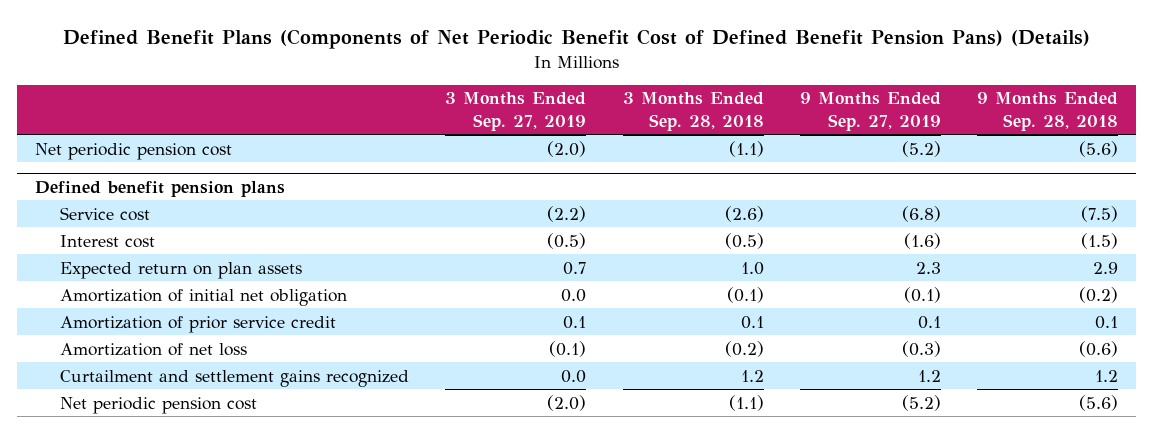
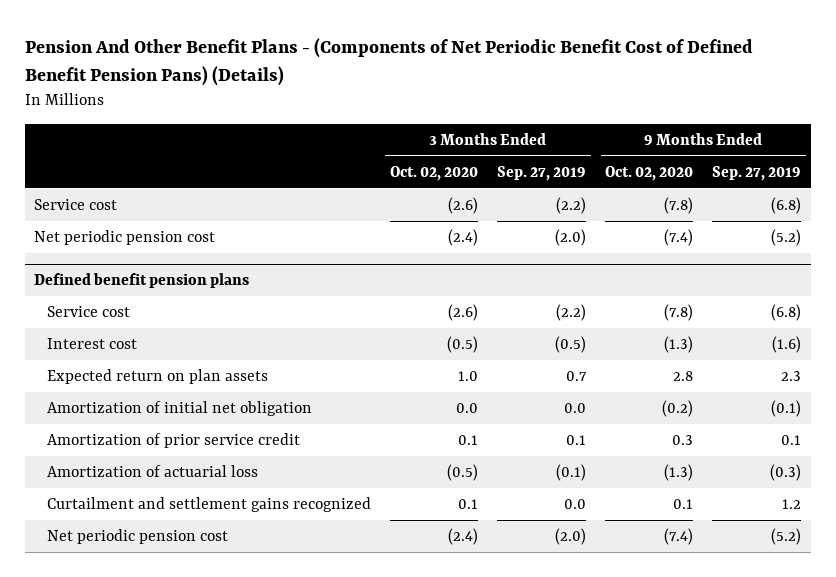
- Defined Benefit Plans (Components of Net Periodic Benefit Cost of Defined Benefit Pension Pans) (Details)
+ Pension And Other Benefit Plans - (Components of Net Periodic Benefit Cost of Defined Benefit Pension Pans) (Details)
- | 3 Months Ended Sep. 27, 2019 | 3 Months Ended Sep. 28, 2018 | 9 Months Ended Sep. 27, 2019 | 9 Months Ended Sep. 28, 2018
+ | 3 Months Ended Oct. 02, 2020 | 3 Months Ended Sep. 27, 2019 | 9 Months Ended Oct. 02, 2020 | 9 Months Ended Sep. 27, 2019
+ Service cost | (2.6) | (2.2) | (7.8) | (6.8)
@ Defined benefit pension plans
- Amortization of net loss | (0.1) | (0.2) | (0.3) | (0.6)
+ Amortization of actuarial loss | (0.5) | (0.1) | (1.3) | (0.3)

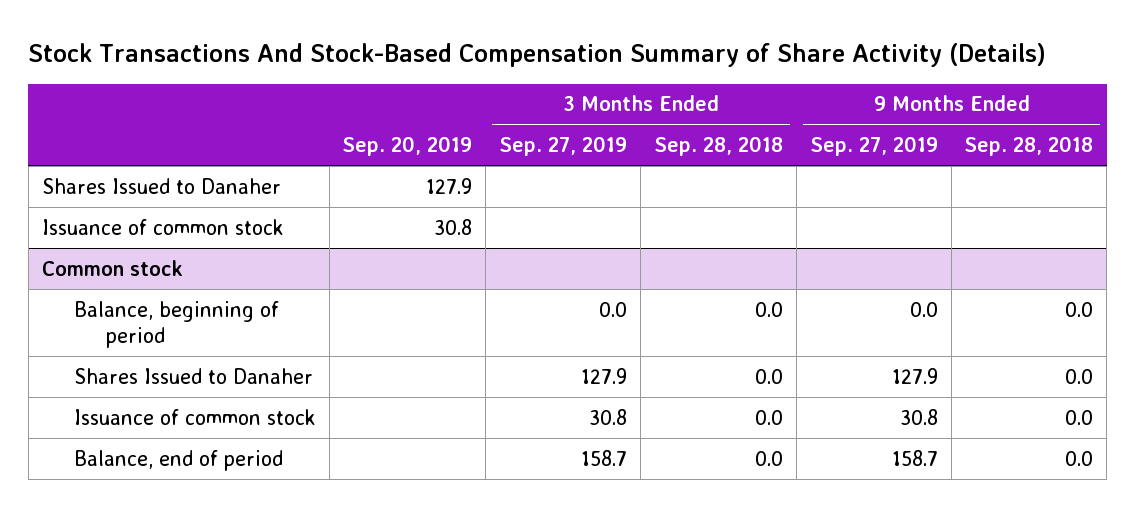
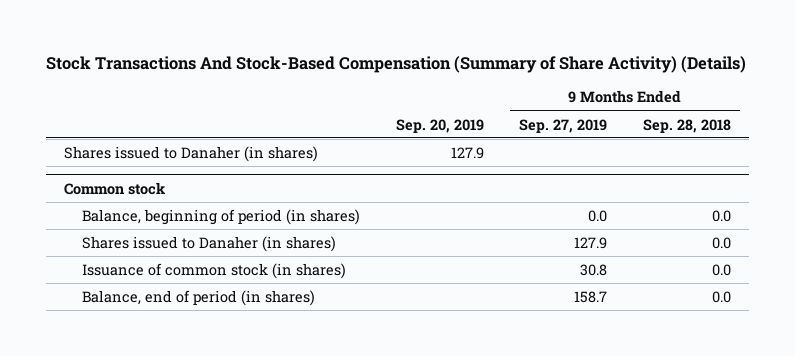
- Stock Transactions And Stock-Based Compensation Summary of Share Activity (Details)
+ Stock Transactions And Stock-Based Compensation (Summary of Share Activity) (Details)
- | Sep. 20, 2019 | 3 Months Ended Sep. 27, 2019 | 3 Months Ended Sep. 28, 2018 | 9 Months Ended Sep. 27, 2019 | 9 Months Ended Sep. 28, 2018
+ | Sep. 20, 2019 | 9 Months Ended Sep. 27, 2019 | 9 Months Ended Sep. 28, 2018
- Shares Issued to Danaher | 127.9 | | | |
- Issuance of common stock | 30.8 | | | |
+ Shares issued to Danaher (in shares) | 127.9 | |
@ Common stock
- Balance, beginning of period | | 0.0 | 0.0 | 0.0 | 0.0
- Shares Issued to Danaher | | 127.9 | 0.0 | 127.9 | 0.0
- Issuance of common stock | | 30.8 | 0.0 | 30.8 | 0.0
- Balance, end of period | | 158.7 | 0.0 | 158.7 | 0.0
+ Balance, beginning of period (in shares) | | 0.0 | 0.0
+ Shares issued to Danaher (in shares) | | 127.9 | 0.0
+ Issuance of common stock (in shares) | | 30.8 | 0.0
+ Balance, end of period (in shares) | | 158.7 | 0.0

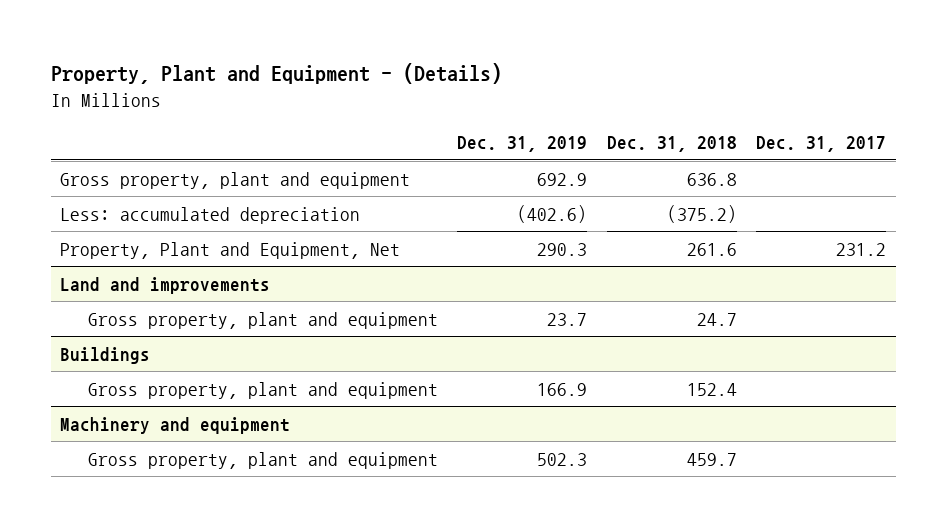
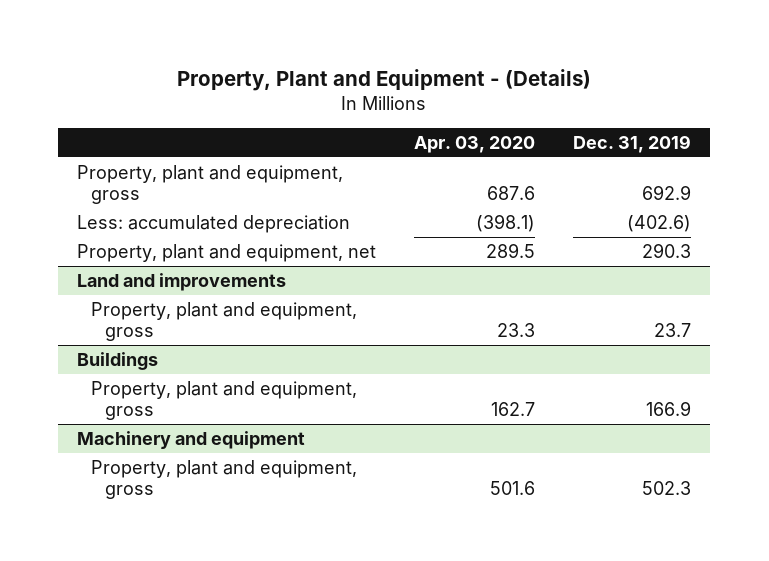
- | Dec. 31, 2019 | Dec. 31, 2018 | Dec. 31, 2017
+ | Apr. 03, 2020 | Dec. 31, 2019
- Gross property, plant and equipment | 692.9 | 636.8 |
+ Property, plant and equipment, gross | 687.6 | 692.9
- Property, Plant and Equipment, Net | 290.3 | 261.6 | 231.2
+ Property, plant and equipment, net | 289.5 | 290.3
@ Land and improvements
- Gross property, plant and equipment | 23.7 | 24.7 |
+ Property, plant and equipment, gross | 23.3 | 23.7
@ Buildings
- Gross property, plant and equipment | 166.9 | 152.4 |
+ Property, plant and equipment, gross | 162.7 | 166.9
@ Machinery and equipment
- Gross property, plant and equipment | 502.3 | 459.7 |
+ Property, plant and equipment, gross | 501.6 | 502.3

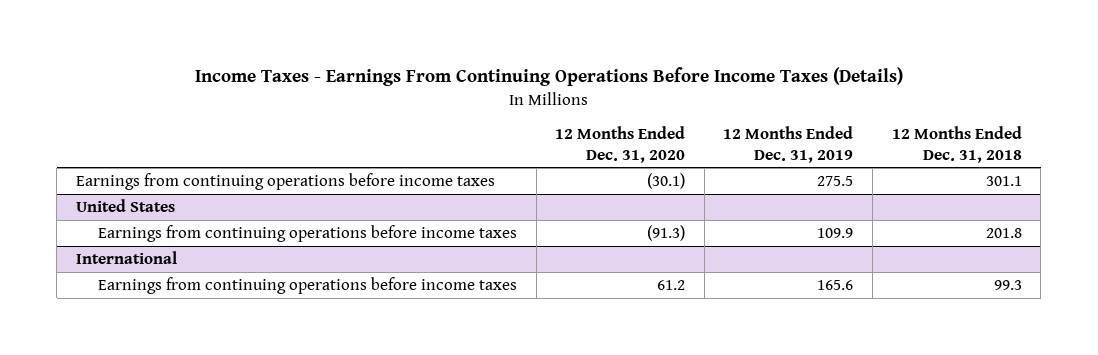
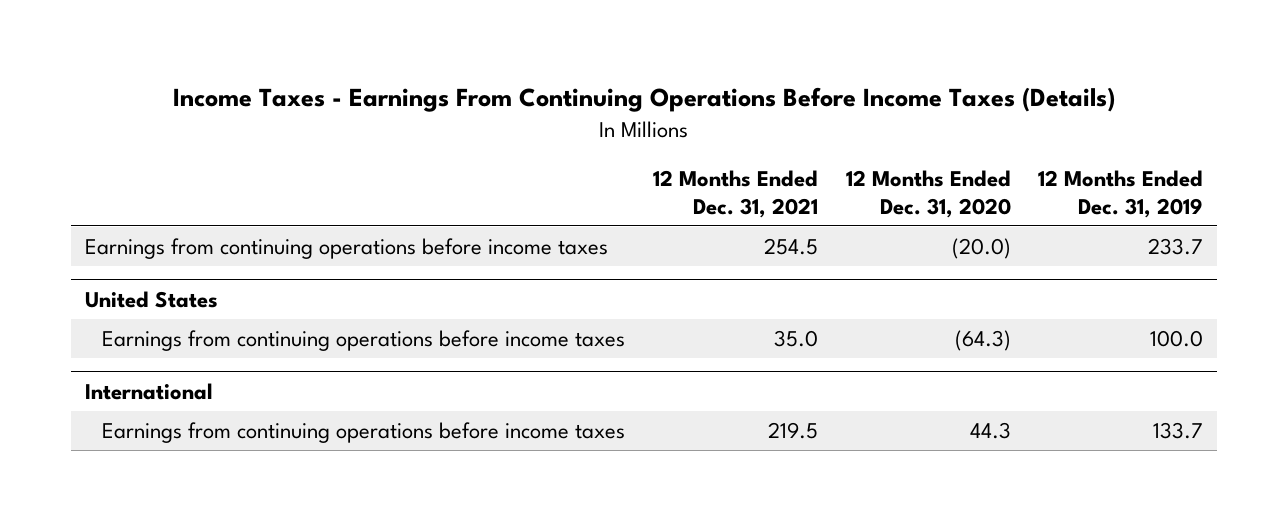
- | 12 Months Ended Dec. 31, 2020 | 12 Months Ended Dec. 31, 2019 | 12 Months Ended Dec. 31, 2018
+ | 12 Months Ended Dec. 31, 2021 | 12 Months Ended Dec. 31, 2020 | 12 Months Ended Dec. 31, 2019
- Earnings from continuing operations before income taxes | (30.1) | 275.5 | 301.1
+ Earnings from continuing operations before income taxes | 254.5 | (20.0) | 233.7
@ United States
- Earnings from continuing operations before income taxes | (91.3) | 109.9 | 201.8
+ Earnings from continuing operations before income taxes | 35.0 | (64.3) | 100.0
@ International
- Earnings from continuing operations before income taxes | 61.2 | 165.6 | 99.3
+ Earnings from continuing operations before income taxes | 219.5 | 44.3 | 133.7

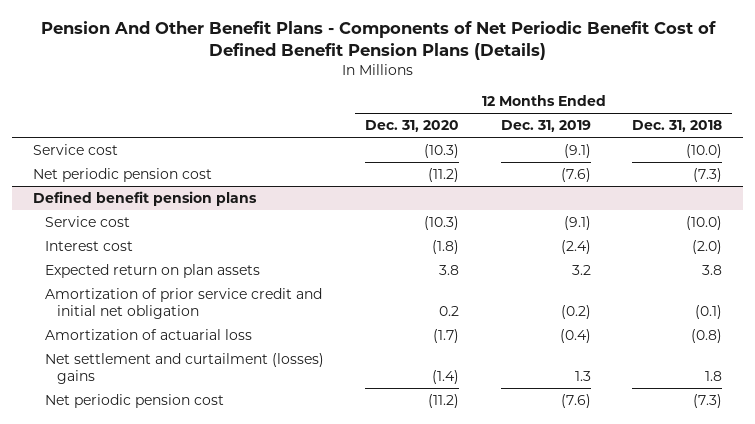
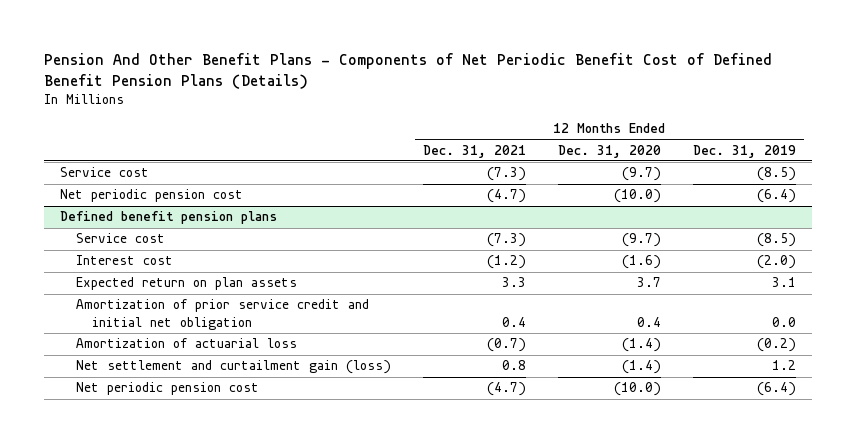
- | 12 Months Ended Dec. 31, 2020 | 12 Months Ended Dec. 31, 2019 | 12 Months Ended Dec. 31, 2018
+ | 12 Months Ended Dec. 31, 2021 | 12 Months Ended Dec. 31, 2020 | 12 Months Ended Dec. 31, 2019
- Service cost | (10.3) | (9.1) | (10.0)
- Net periodic pension cost | (11.2) | (7.6) | (7.3)
+ Service cost | (7.3) | (9.7) | (8.5)
+ Net periodic pension cost | (4.7) | (10.0) | (6.4)
@ Defined benefit pension plans
- Service cost | (10.3) | (9.1) | (10.0)
- Interest cost | (1.8) | (2.4) | (2.0)
- Expected return on plan assets | 3.8 | 3.2 | 3.8
- Amortization of prior service credit and initial net obligation | 0.2 | (0.2) | (0.1)
- Amortization of actuarial loss | (1.7) | (0.4) | (0.8)
- Net settlement and curtailment (losses) gains | (1.4) | 1.3 | 1.8
- Net periodic pension cost | (11.2) | (7.6) | (7.3)
+ Service cost | (7.3) | (9.7) | (8.5)
+ Interest cost | (1.2) | (1.6) | (2.0)
+ Expected return on plan assets | 3.3 | 3.7 | 3.1
+ Amortization of prior service credit and initial net obligation | 0.4 | 0.4 | 0.0
+ Amortization of actuarial loss | (0.7) | (1.4) | (0.2)
+ Net settlement and curtailment gain (loss) | 0.8 | (1.4) | 1.2
+ Net periodic pension cost | (4.7) | (10.0) | (6.4)

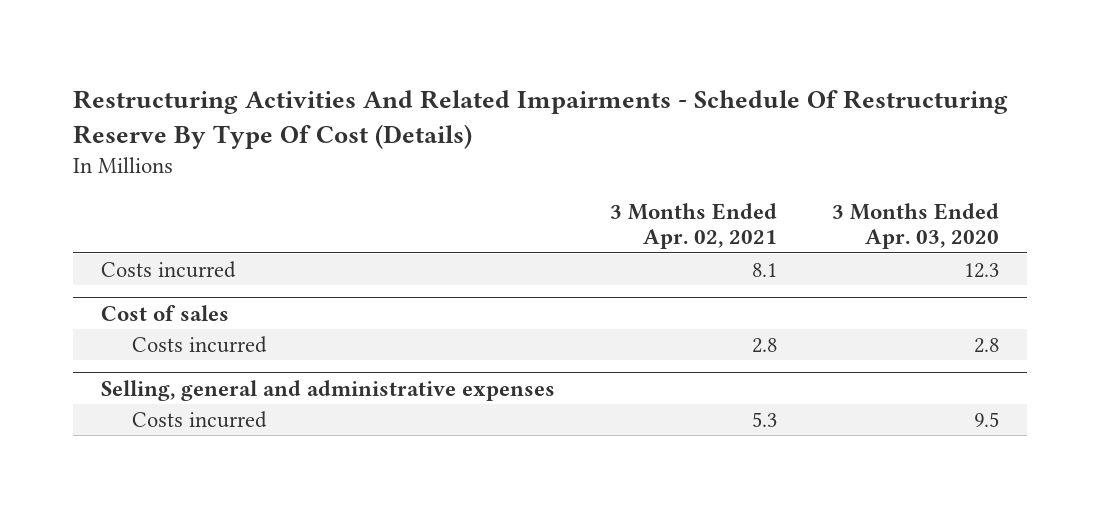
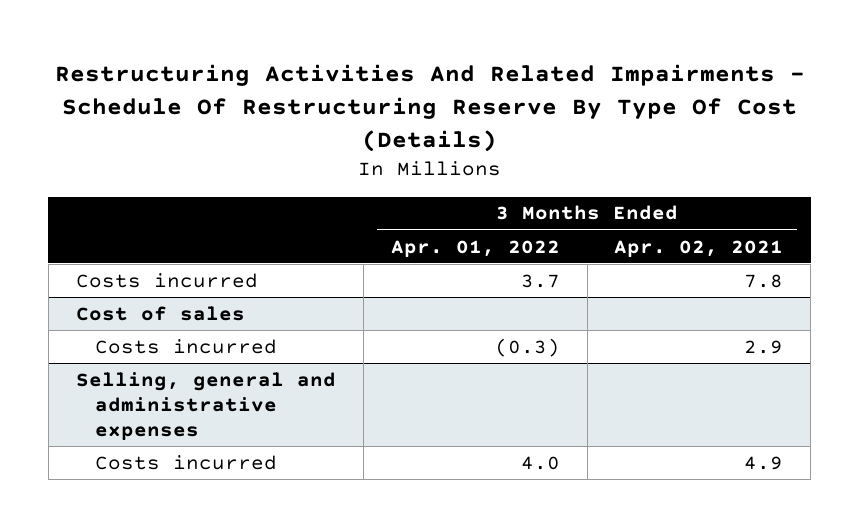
- | 3 Months Ended Apr. 02, 2021 | 3 Months Ended Apr. 03, 2020
+ | 3 Months Ended Apr. 01, 2022 | 3 Months Ended Apr. 02, 2021
- Costs incurred | 8.1 | 12.3
+ Costs incurred | 3.7 | 7.8
@ Cost of sales
- Costs incurred | 2.8 | 2.8
+ Costs incurred | (0.3) | 2.9
@ Selling, general and administrative expenses
- Costs incurred | 5.3 | 9.5
+ Costs incurred | 4.0 | 4.9

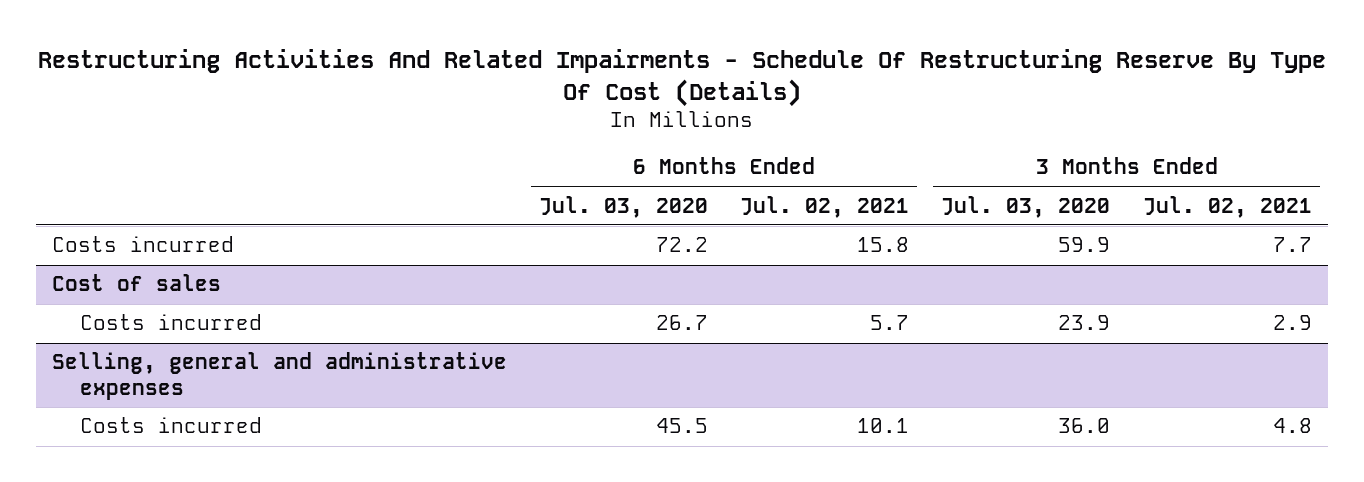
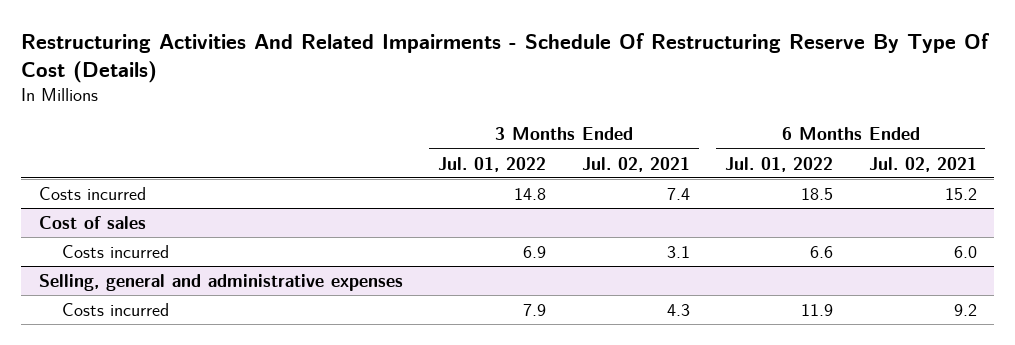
- | 6 Months Ended Jul. 03, 2020 | 6 Months Ended Jul. 02, 2021 | 3 Months Ended Jul. 03, 2020 | 3 Months Ended Jul. 02, 2021
+ | 3 Months Ended Jul. 01, 2022 | 3 Months Ended Jul. 02, 2021 | 6 Months Ended Jul. 01, 2022 | 6 Months Ended Jul. 02, 2021
- Costs incurred | 72.2 | 15.8 | 59.9 | 7.7
+ Costs incurred | 14.8 | 7.4 | 18.5 | 15.2
@ Cost of sales
- Costs incurred | 26.7 | 5.7 | 23.9 | 2.9
+ Costs incurred | 6.9 | 3.1 | 6.6 | 6.0
@ Selling, general and administrative expenses
- Costs incurred | 45.5 | 10.1 | 36.0 | 4.8
+ Costs incurred | 7.9 | 4.3 | 11.9 | 9.2

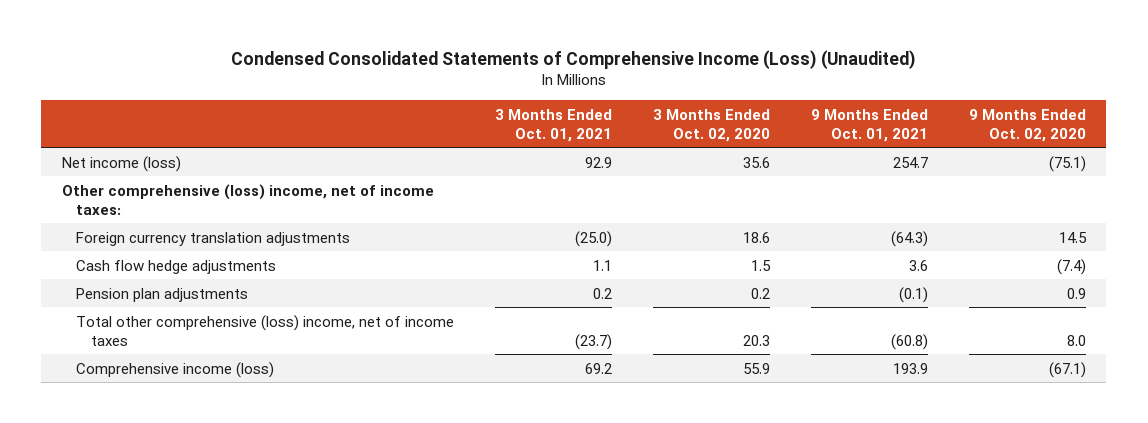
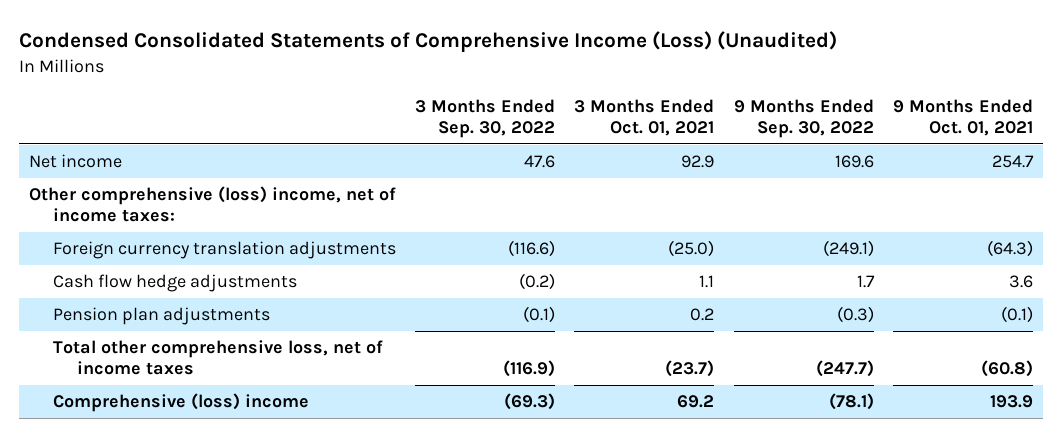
- | 3 Months Ended Oct. 01, 2021 | 3 Months Ended Oct. 02, 2020 | 9 Months Ended Oct. 01, 2021 | 9 Months Ended Oct. 02, 2020
+ | 3 Months Ended Sep. 30, 2022 | 3 Months Ended Oct. 01, 2021 | 9 Months Ended Sep. 30, 2022 | 9 Months Ended Oct. 01, 2021
- Net income (loss) | 92.9 | 35.6 | 254.7 | (75.1)
+ Net income | 47.6 | 92.9 | 169.6 | 254.7
- Total other comprehensive (loss) income, net of income taxes | (23.7) | 20.3 | (60.8) | 8.0
- Comprehensive income (loss) | 69.2 | 55.9 | 193.9 | (67.1)
+ Total other comprehensive loss, net of income taxes | (116.9) | (23.7) | (247.7) | (60.8)
+ Comprehensive (loss) income | (69.3) | 69.2 | (78.1) | 193.9

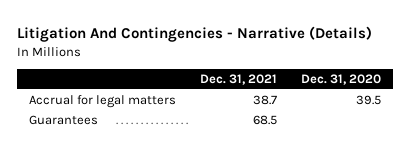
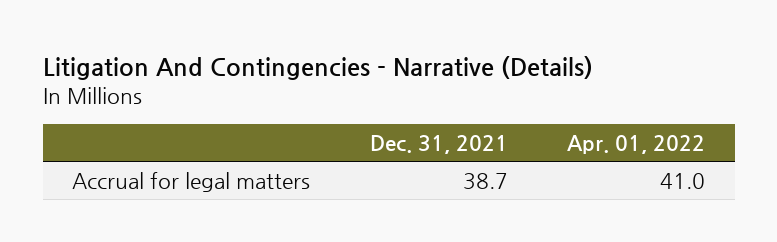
- | Dec. 31, 2021 | Dec. 31, 2020
+ | Dec. 31, 2021 | Apr. 01, 2022
- Guarantees | 68.5 |

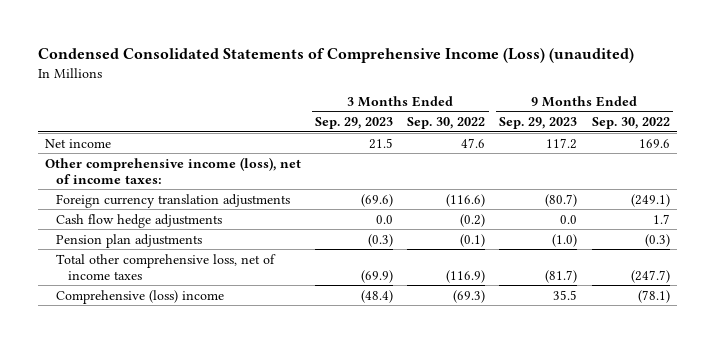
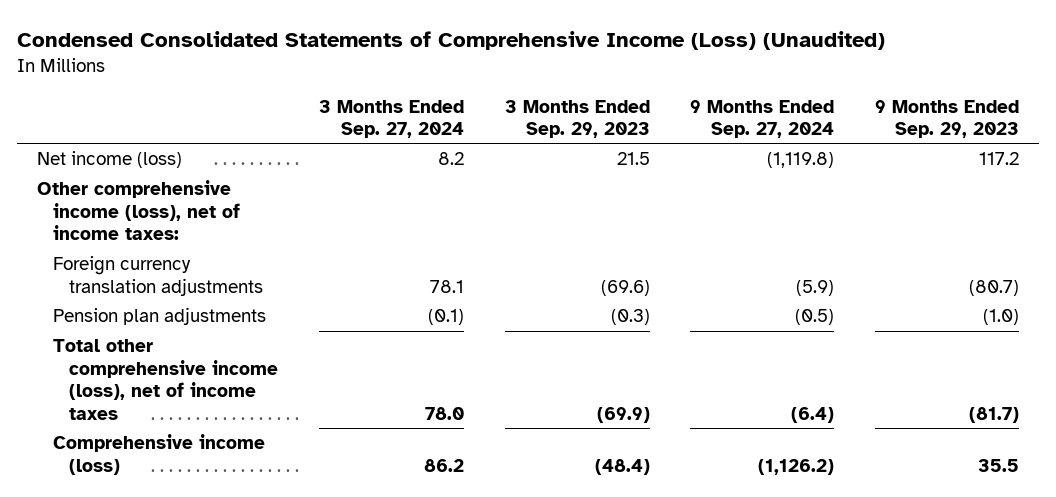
- Condensed Consolidated Statements of Comprehensive Income (Loss) (unaudited)
+ Condensed Consolidated Statements of Comprehensive Income (Loss) (Unaudited)
- | 3 Months Ended Sep. 29, 2023 | 3 Months Ended Sep. 30, 2022 | 9 Months Ended Sep. 29, 2023 | 9 Months Ended Sep. 30, 2022
+ | 3 Months Ended Sep. 27, 2024 | 3 Months Ended Sep. 29, 2023 | 9 Months Ended Sep. 27, 2024 | 9 Months Ended Sep. 29, 2023
- Net income | 21.5 | 47.6 | 117.2 | 169.6
+ Net income (loss) | 8.2 | 21.5 | (1,119.8) | 117.2
- Cash flow hedge adjustments | 0.0 | (0.2) | 0.0 | 1.7
- Total other comprehensive loss, net of income taxes | (69.9) | (116.9) | (81.7) | (247.7)
- Comprehensive (loss) income | (48.4) | (69.3) | 35.5 | (78.1)
+ Total other comprehensive income (loss), net of income taxes | 78.0 | (69.9) | (6.4) | (81.7)
+ Comprehensive income (loss) | 86.2 | (48.4) | (1,126.2) | 35.5

